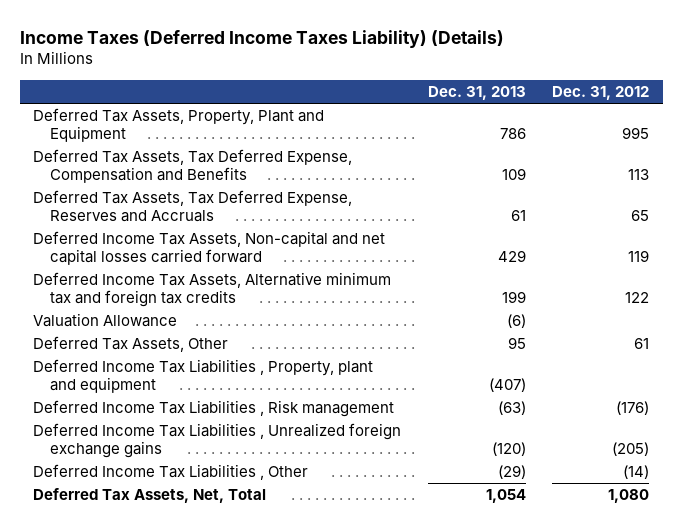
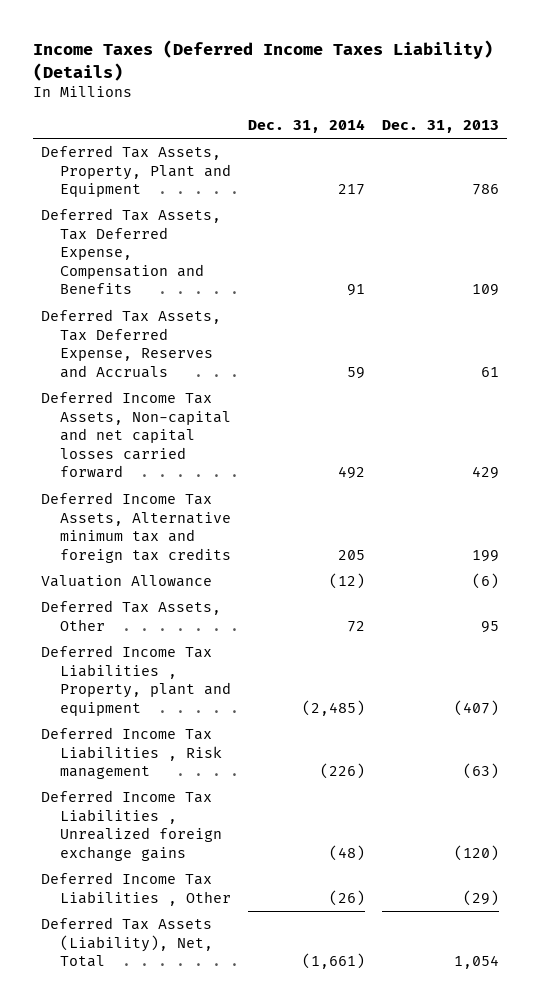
- | Dec. 31, 2013 | Dec. 31, 2012
+ | Dec. 31, 2014 | Dec. 31, 2013
- Deferred Tax Assets, Net, Total | 1,054 | 1,080
+ Deferred Tax Assets (Liability), Net, Total | (1,661) | 1,054

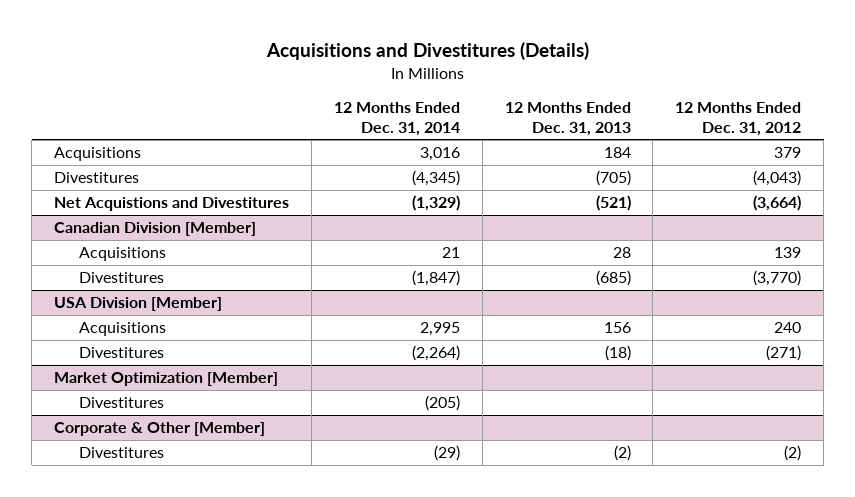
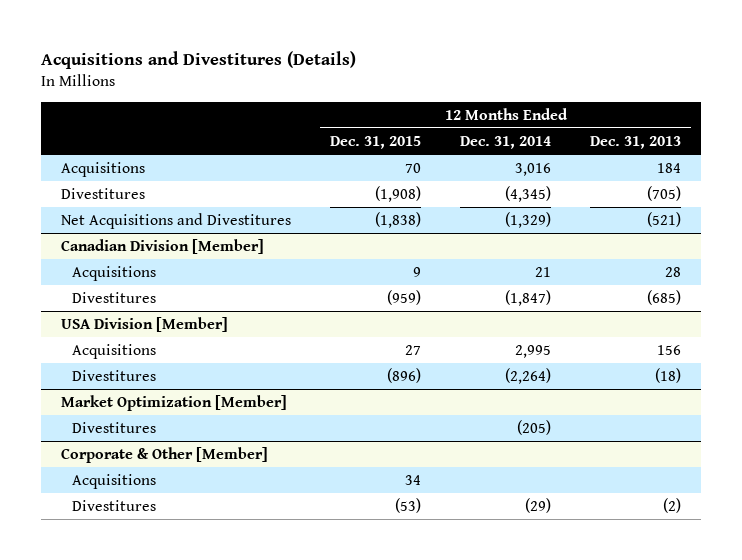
- | 12 Months Ended Dec. 31, 2014 | 12 Months Ended Dec. 31, 2013 | 12 Months Ended Dec. 31, 2012
+ | 12 Months Ended Dec. 31, 2015 | 12 Months Ended Dec. 31, 2014 | 12 Months Ended Dec. 31, 2013
- Net Acquistions and Divestitures | (1,329) | (521) | (3,664)
+ Net Acquisitions and Divestitures | (1,838) | (1,329) | (521)
@ Corporate & Other [Member]
+ Acquisitions | 34 | |

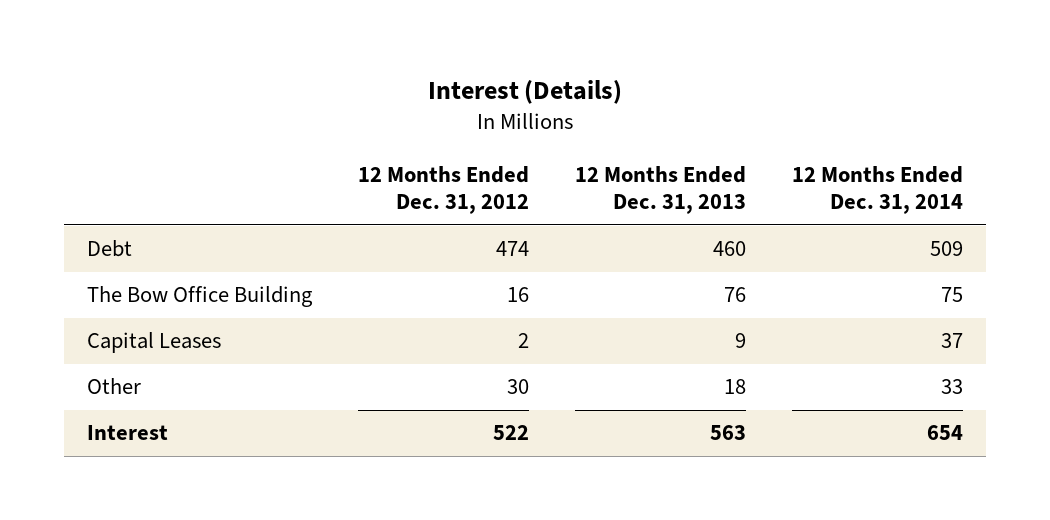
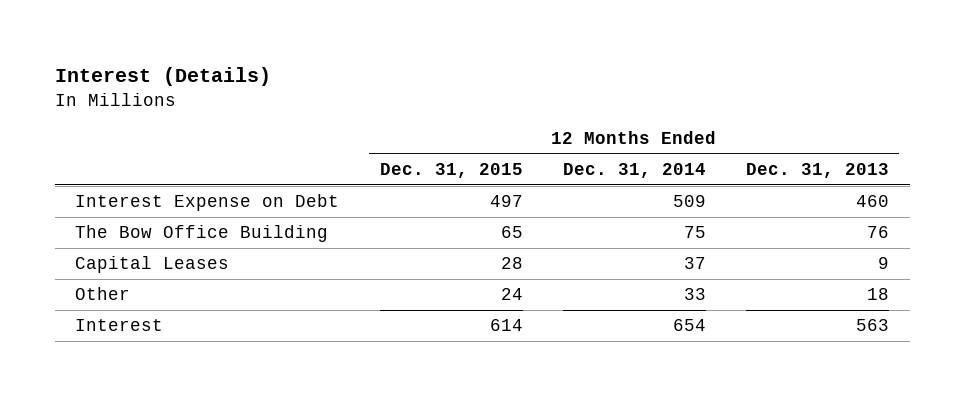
- | 12 Months Ended Dec. 31, 2012 | 12 Months Ended Dec. 31, 2013 | 12 Months Ended Dec. 31, 2014
+ | 12 Months Ended Dec. 31, 2015 | 12 Months Ended Dec. 31, 2014 | 12 Months Ended Dec. 31, 2013
- Debt | 474 | 460 | 509
+ Interest Expense on Debt | 497 | 509 | 460

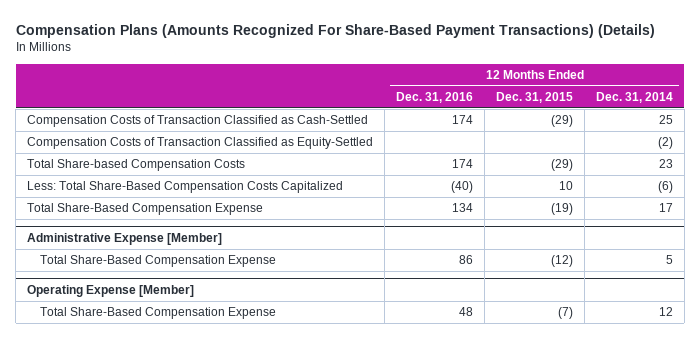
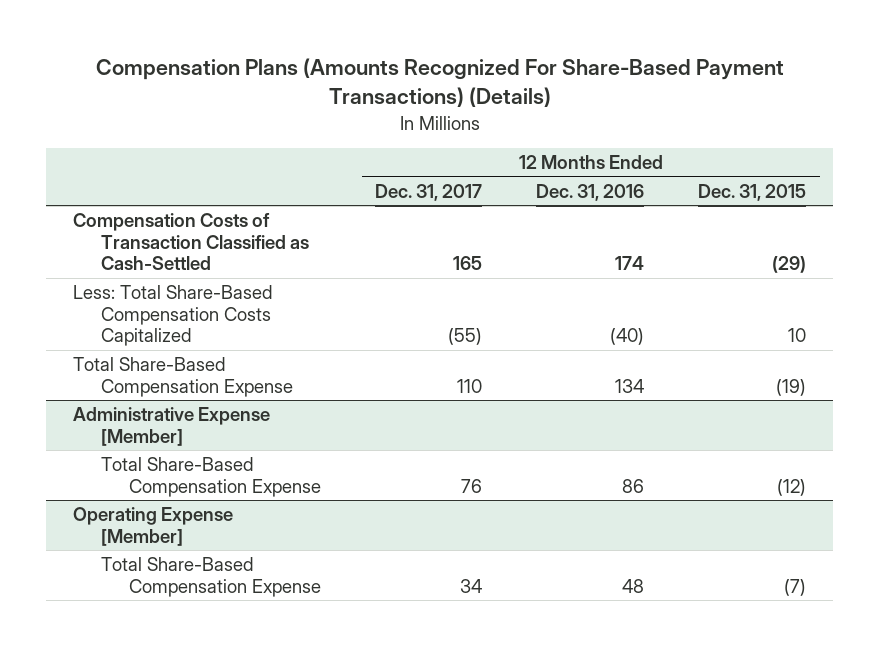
- | 12 Months Ended Dec. 31, 2016 | 12 Months Ended Dec. 31, 2015 | 12 Months Ended Dec. 31, 2014
+ | 12 Months Ended Dec. 31, 2017 | 12 Months Ended Dec. 31, 2016 | 12 Months Ended Dec. 31, 2015
- Compensation Costs of Transaction Classified as Equity-Settled | | | (2)
- Total Share-based Compensation Costs | 174 | (29) | 23

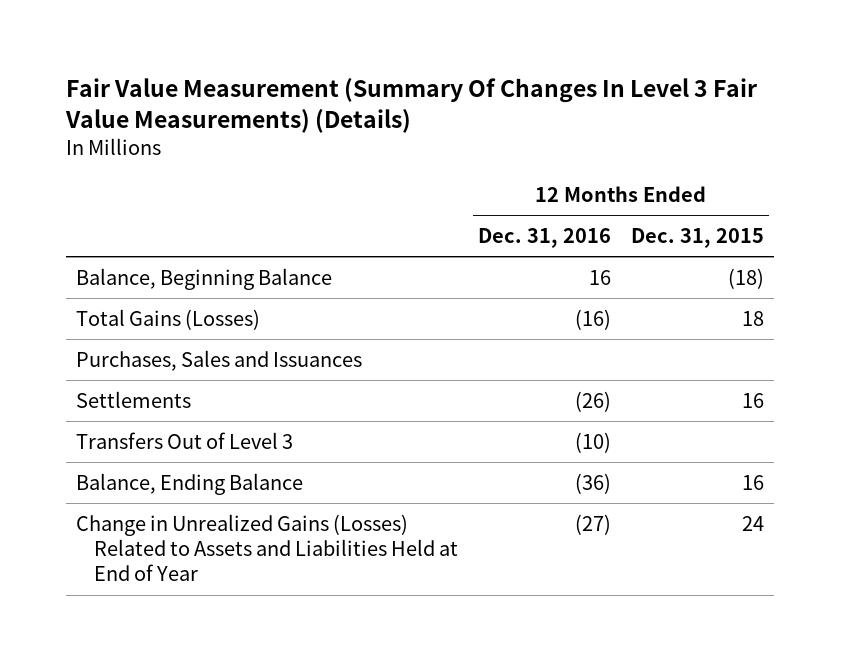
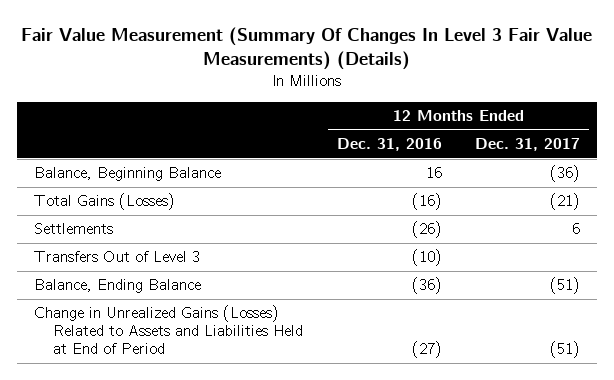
- | 12 Months Ended Dec. 31, 2016 | 12 Months Ended Dec. 31, 2015
+ | 12 Months Ended Dec. 31, 2016 | 12 Months Ended Dec. 31, 2017
- Purchases, Sales and Issuances
- Change in Unrealized Gains (Losses) Related to Assets and Liabilities Held at End of Year | (27) | 24
+ Change in Unrealized Gains (Losses) Related to Assets and Liabilities Held at End of Period | (27) | (51)

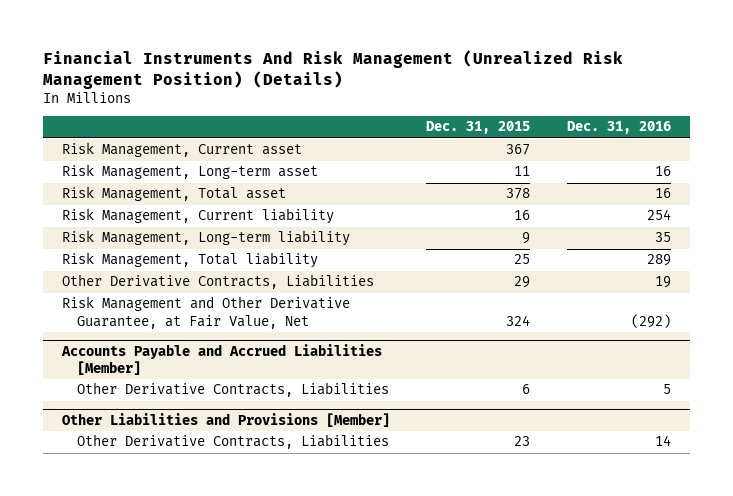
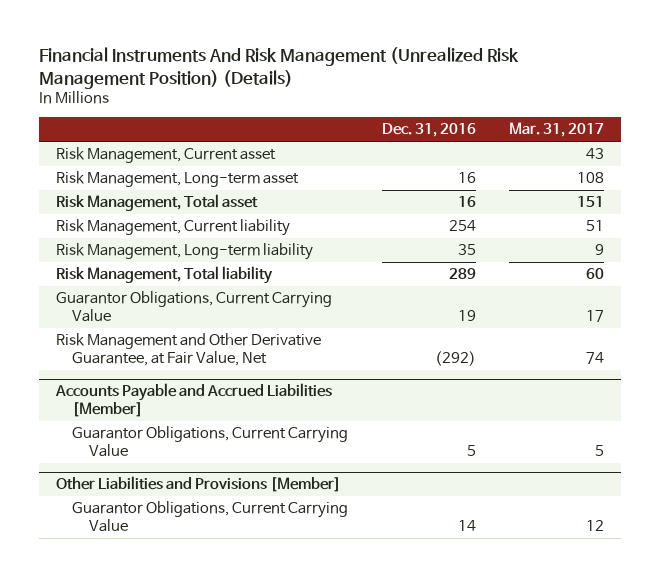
- | Dec. 31, 2015 | Dec. 31, 2016
+ | Dec. 31, 2016 | Mar. 31, 2017
- Other Derivative Contracts, Liabilities | 29 | 19
+ Guarantor Obligations, Current Carrying Value | 19 | 17
@ Accounts Payable and Accrued Liabilities [Member]
- Other Derivative Contracts, Liabilities | 6 | 5
+ Guarantor Obligations, Current Carrying Value | 5 | 5
@ Other Liabilities and Provisions [Member]
- Other Derivative Contracts, Liabilities | 23 | 14
+ Guarantor Obligations, Current Carrying Value | 14 | 12

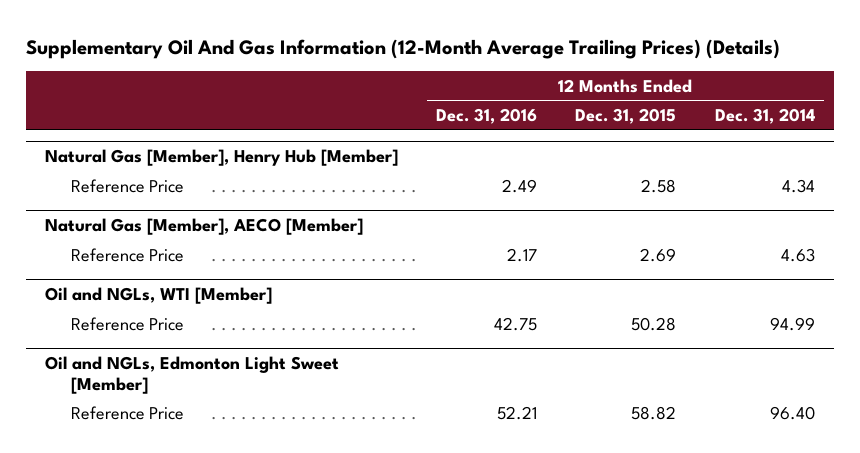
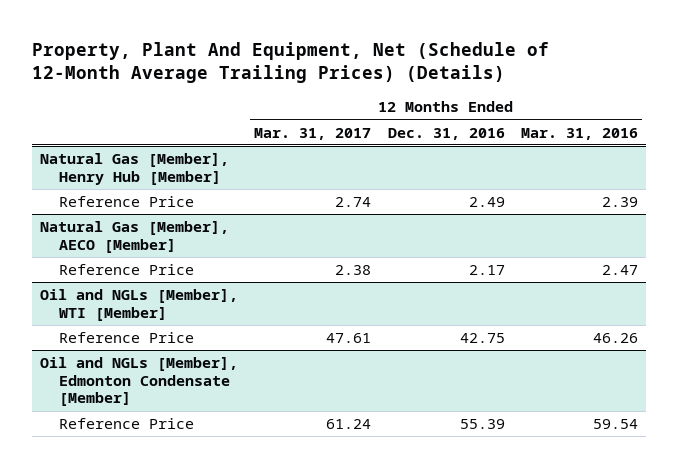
- Supplementary Oil And Gas Information (12-Month Average Trailing Prices) (Details)
+ Property, Plant And Equipment, Net (Schedule of 12-Month Average Trailing Prices) (Details)
- | 12 Months Ended Dec. 31, 2016 | 12 Months Ended Dec. 31, 2015 | 12 Months Ended Dec. 31, 2014
+ | 12 Months Ended Mar. 31, 2017 | 12 Months Ended Dec. 31, 2016 | 12 Months Ended Mar. 31, 2016
- Oil and NGLs, WTI [Member]
+ Oil and NGLs [Member], WTI [Member]
- Oil and NGLs, Edmonton Light Sweet [Member]
- Reference Price | 52.21 | 58.82 | 96.40
+ Oil and NGLs [Member], Edmonton Condensate [Member]
+ Reference Price | 61.24 | 55.39 | 59.54

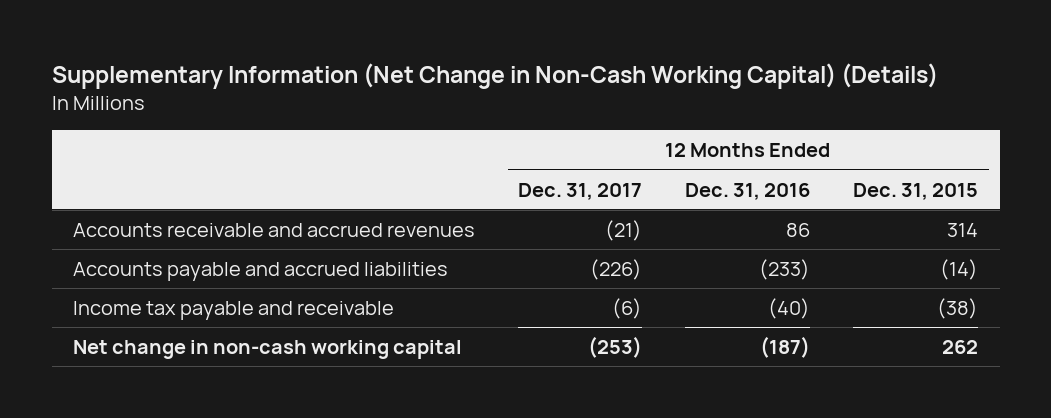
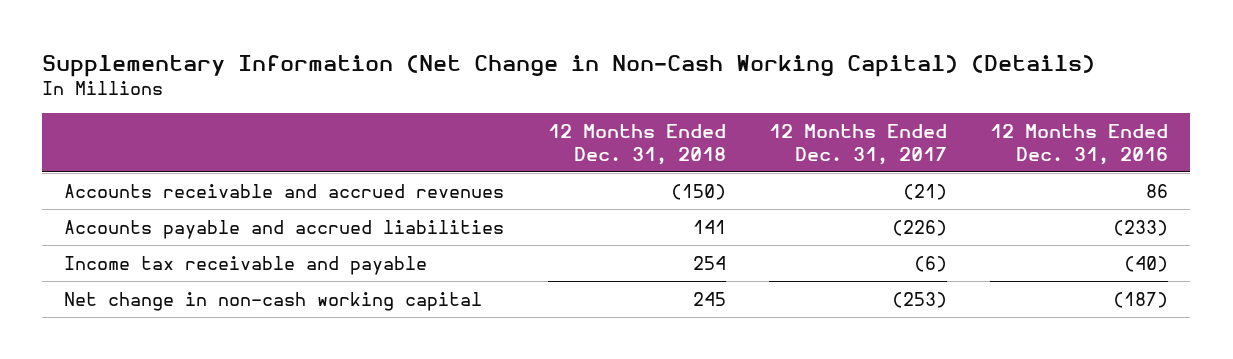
- | 12 Months Ended Dec. 31, 2017 | 12 Months Ended Dec. 31, 2016 | 12 Months Ended Dec. 31, 2015
+ | 12 Months Ended Dec. 31, 2018 | 12 Months Ended Dec. 31, 2017 | 12 Months Ended Dec. 31, 2016
- Income tax payable and receivable | (6) | (40) | (38)
+ Income tax receivable and payable | 254 | (6) | (40)

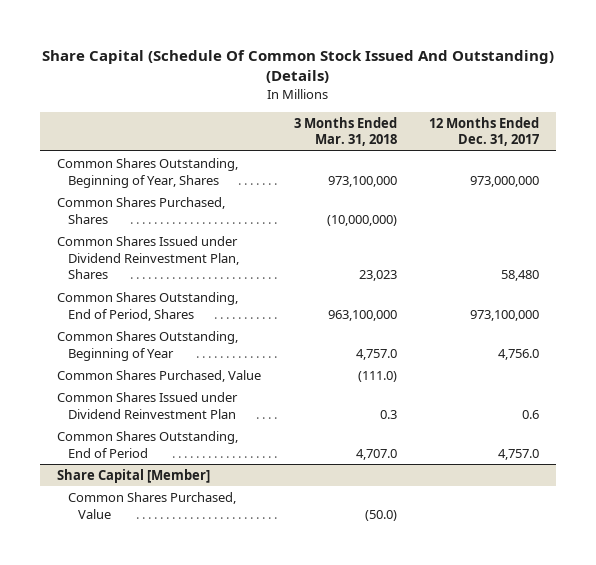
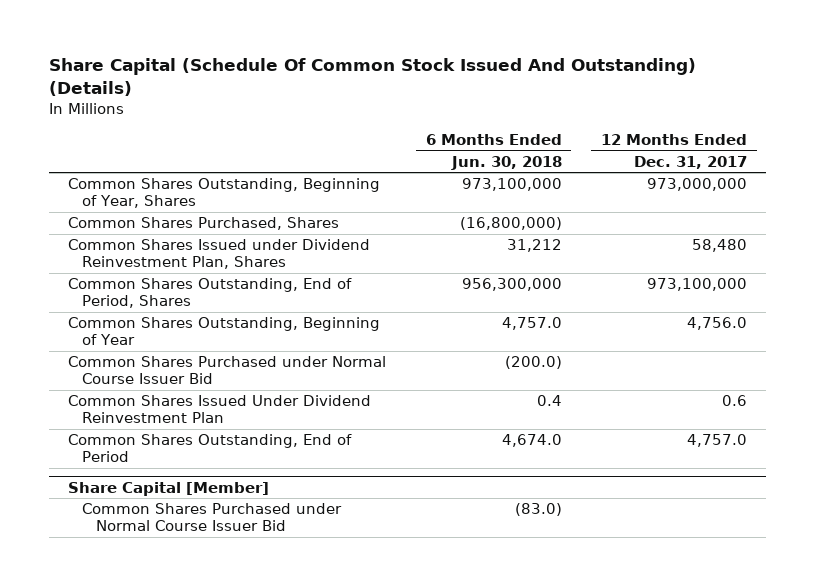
- | 3 Months Ended Mar. 31, 2018 | 12 Months Ended Dec. 31, 2017
+ | 6 Months Ended Jun. 30, 2018 | 12 Months Ended Dec. 31, 2017
- Common Shares Purchased, Value | (111.0) |
- Common Shares Issued under Dividend Reinvestment Plan | 0.3 | 0.6
+ Common Shares Purchased under Normal Course Issuer Bid | (200.0) |
+ Common Shares Issued Under Dividend Reinvestment Plan | 0.4 | 0.6
@ Share Capital [Member]
- Common Shares Purchased, Value | (50.0) |
+ Common Shares Purchased under Normal Course Issuer Bid | (83.0) |

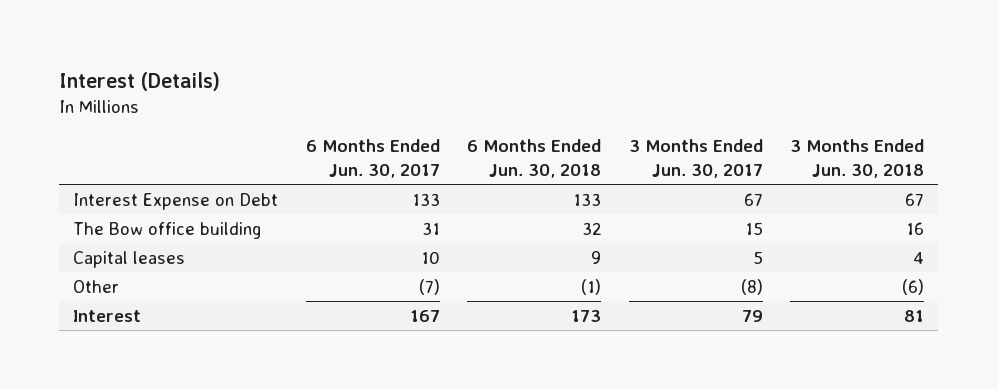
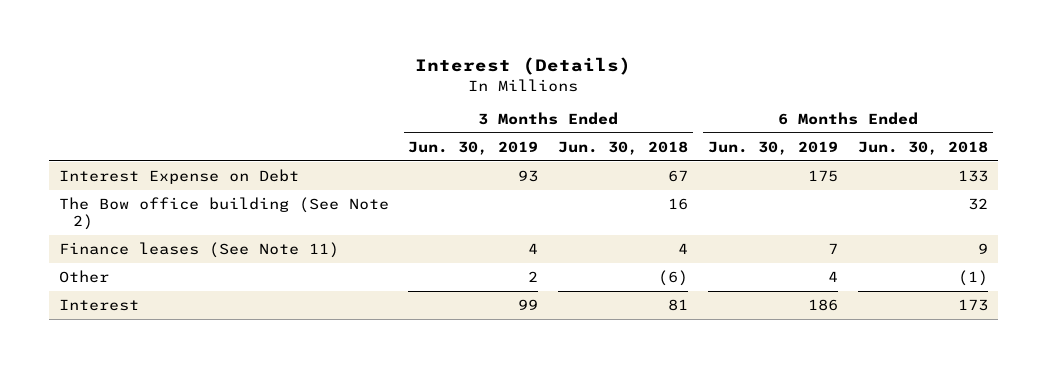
- | 6 Months Ended Jun. 30, 2017 | 6 Months Ended Jun. 30, 2018 | 3 Months Ended Jun. 30, 2017 | 3 Months Ended Jun. 30, 2018
+ | 3 Months Ended Jun. 30, 2019 | 3 Months Ended Jun. 30, 2018 | 6 Months Ended Jun. 30, 2019 | 6 Months Ended Jun. 30, 2018
- The Bow office building | 31 | 32 | 15 | 16
- Capital leases | 10 | 9 | 5 | 4
+ The Bow office building (See Note 2) | | 16 | | 32
+ Finance leases (See Note 11) | 4 | 4 | 7 | 9

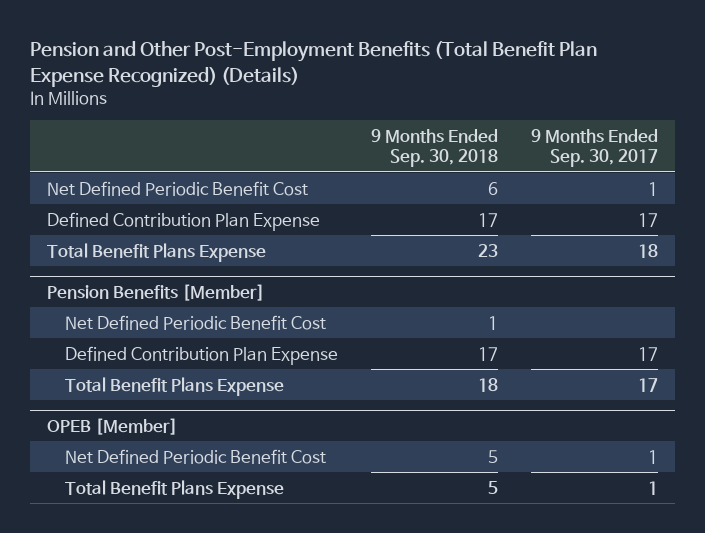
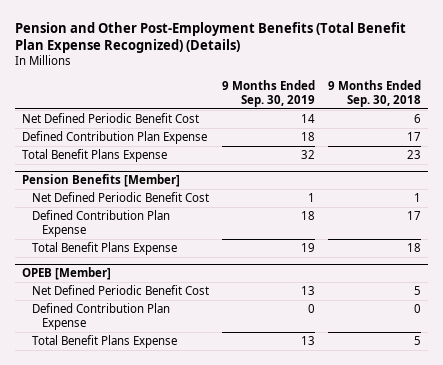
- | 9 Months Ended Sep. 30, 2018 | 9 Months Ended Sep. 30, 2017
+ | 9 Months Ended Sep. 30, 2019 | 9 Months Ended Sep. 30, 2018
@ OPEB [Member]
+ Defined Contribution Plan Expense | 0 | 0

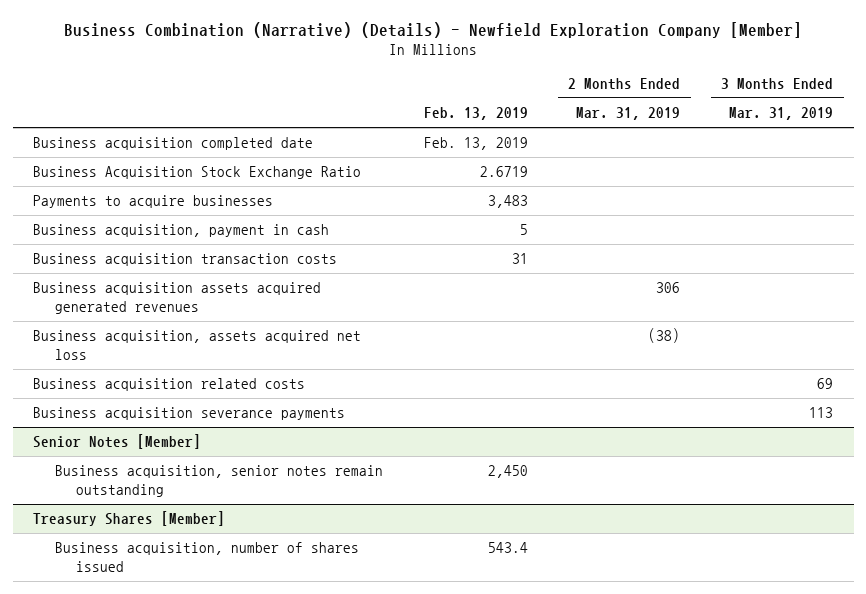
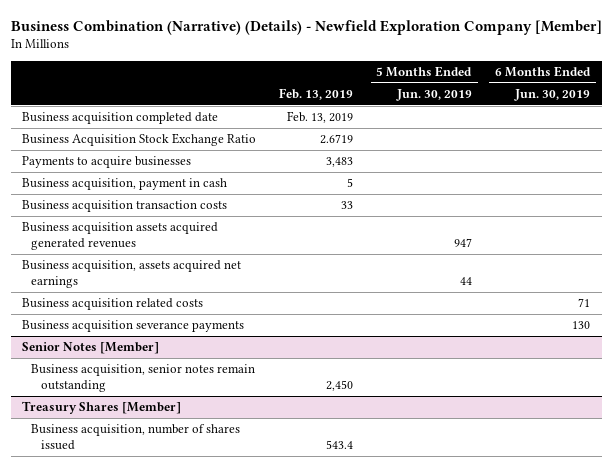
- | Feb. 13, 2019 | 2 Months Ended Mar. 31, 2019 | 3 Months Ended Mar. 31, 2019
+ | Feb. 13, 2019 | 5 Months Ended Jun. 30, 2019 | 6 Months Ended Jun. 30, 2019
- Business acquisition transaction costs | 31 | |
+ Business acquisition transaction costs | 33 | |
- Business acquisition, assets acquired net loss | | (38) |
+ Business acquisition, assets acquired net earnings | | 44 |

